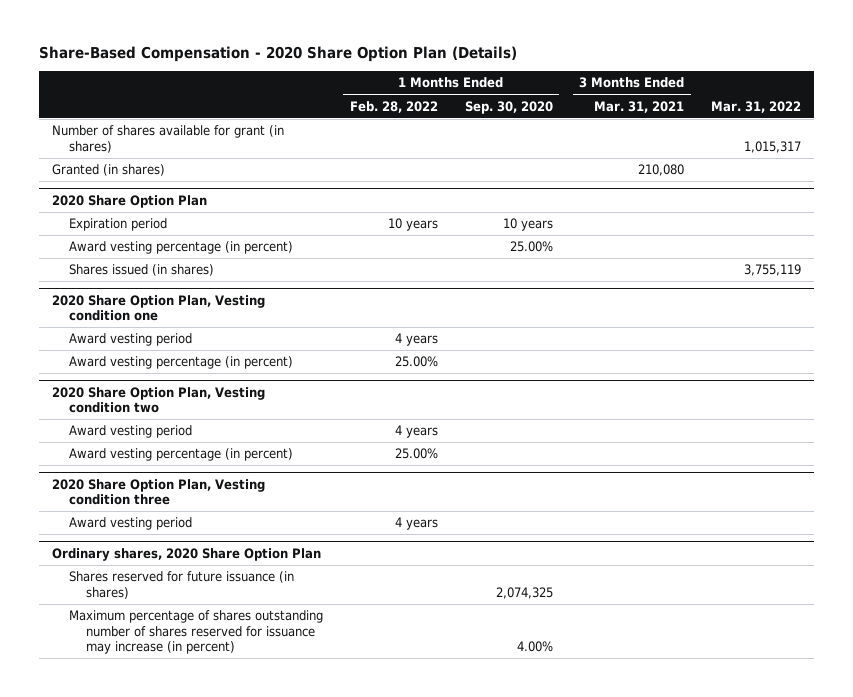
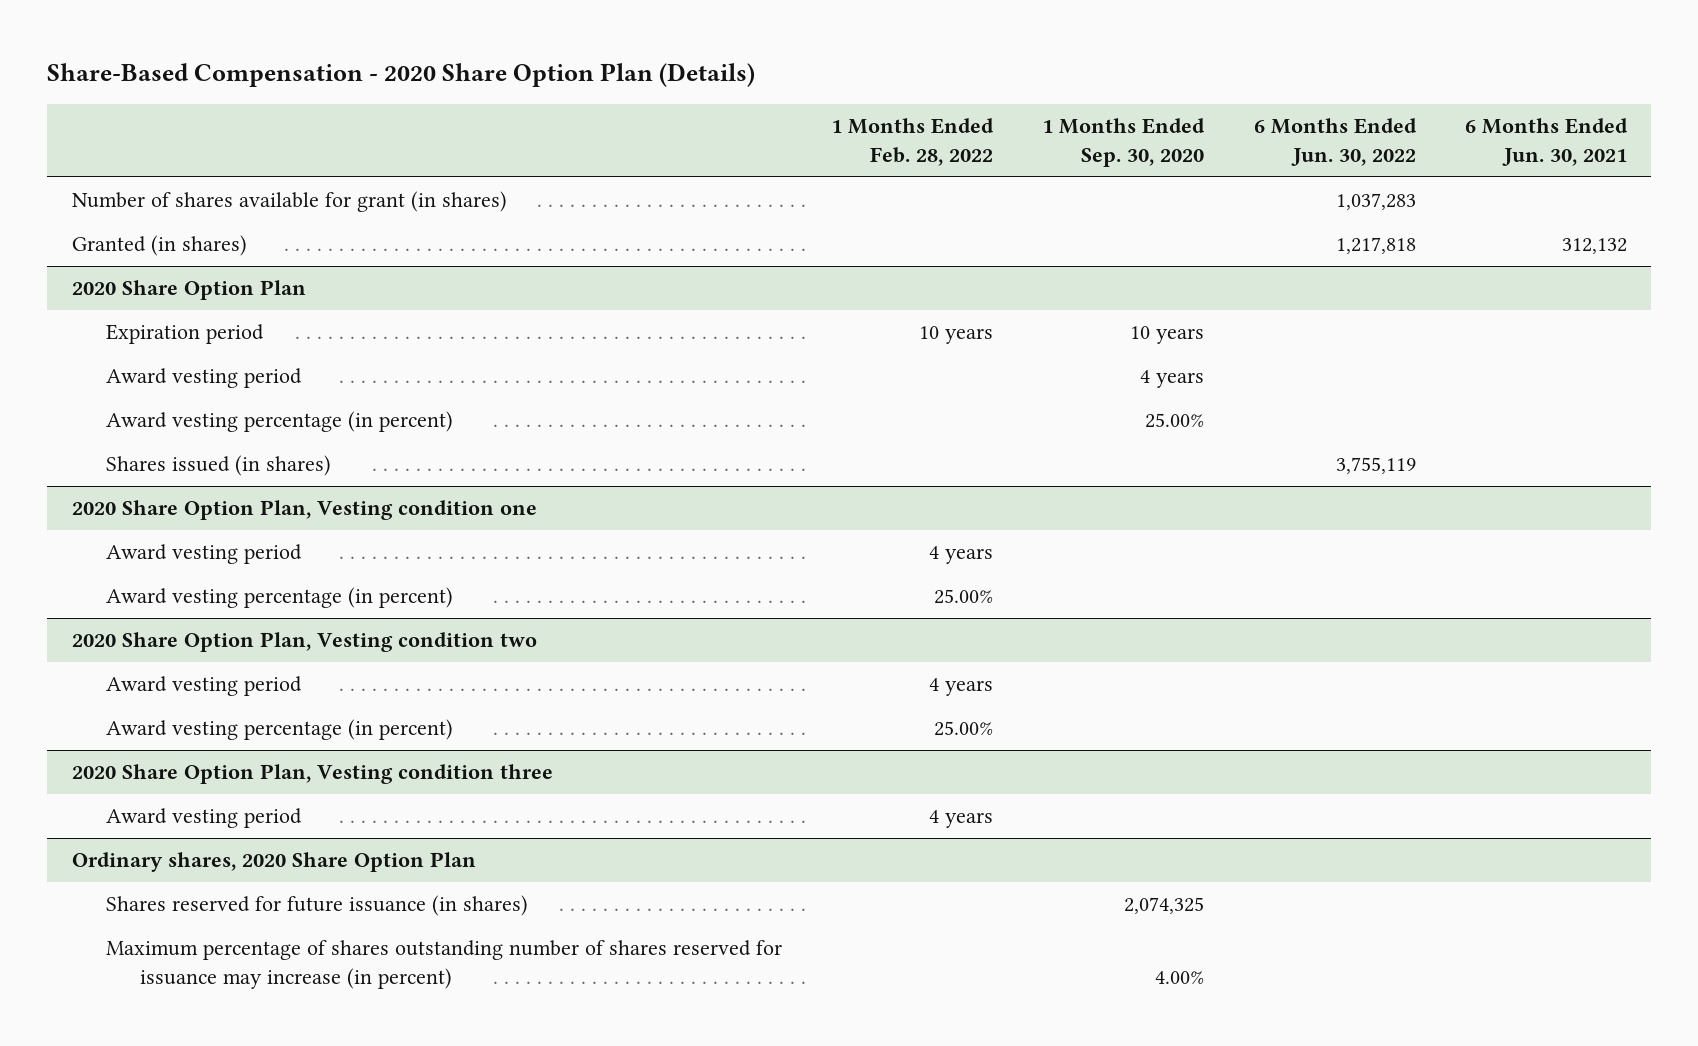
- | 1 Months Ended Feb. 28, 2022 | 1 Months Ended Sep. 30, 2020 | 3 Months Ended Mar. 31, 2021 | Mar. 31, 2022
+ | 1 Months Ended Feb. 28, 2022 | 1 Months Ended Sep. 30, 2020 | 6 Months Ended Jun. 30, 2022 | 6 Months Ended Jun. 30, 2021
@ 2020 Share Option Plan
+ Award vesting period | | 4 years | |

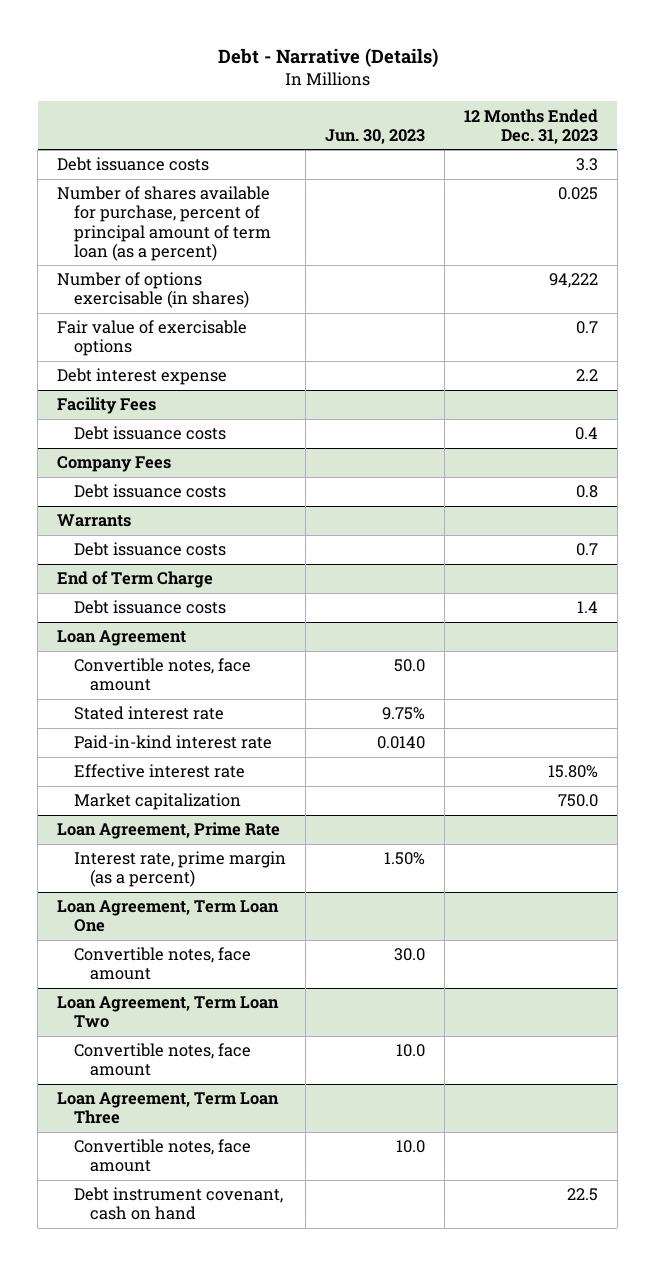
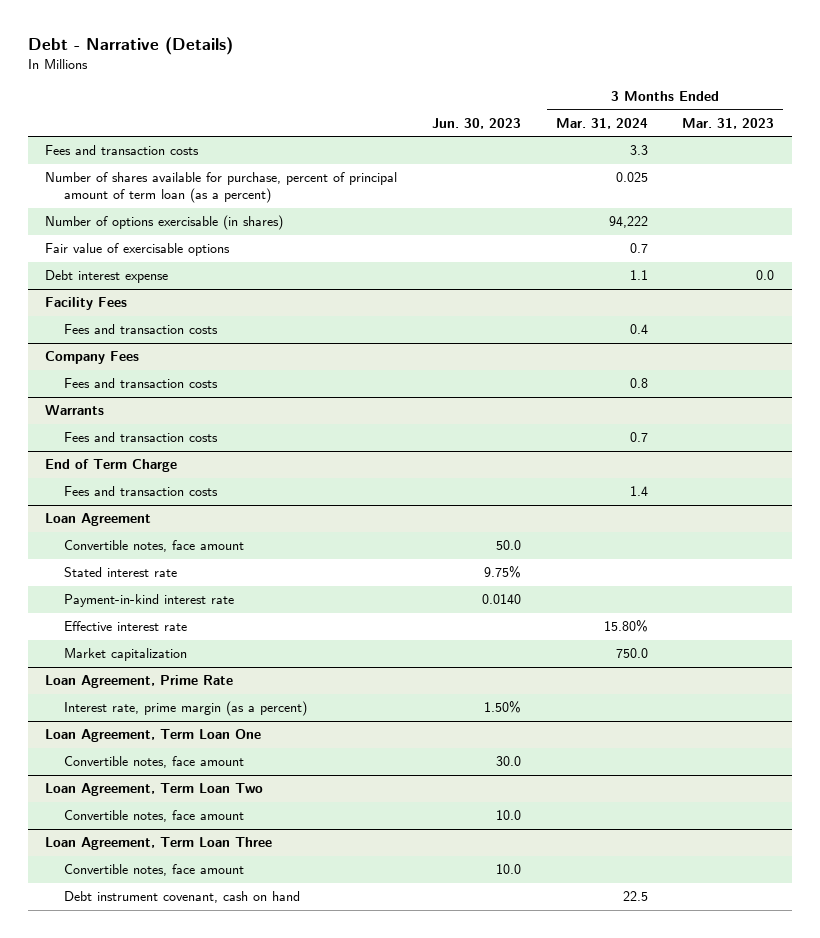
- | Jun. 30, 2023 | 12 Months Ended Dec. 31, 2023
+ | Jun. 30, 2023 | 3 Months Ended Mar. 31, 2024 | 3 Months Ended Mar. 31, 2023
- Debt issuance costs | | 3.3
+ Fees and transaction costs | | 3.3 |
@ Facility Fees
- Debt issuance costs | | 0.4
+ Fees and transaction costs | | 0.4 |
@ Company Fees
- Debt issuance costs | | 0.8
+ Fees and transaction costs | | 0.8 |
@ Warrants
- Debt issuance costs | | 0.7
+ Fees and transaction costs | | 0.7 |
@ End of Term Charge
- Debt issuance costs | | 1.4
+ Fees and transaction costs | | 1.4 |
@ Loan Agreement
- Paid-in-kind interest rate | 0.0140 |
+ Payment-in-kind interest rate | 0.0140 | |

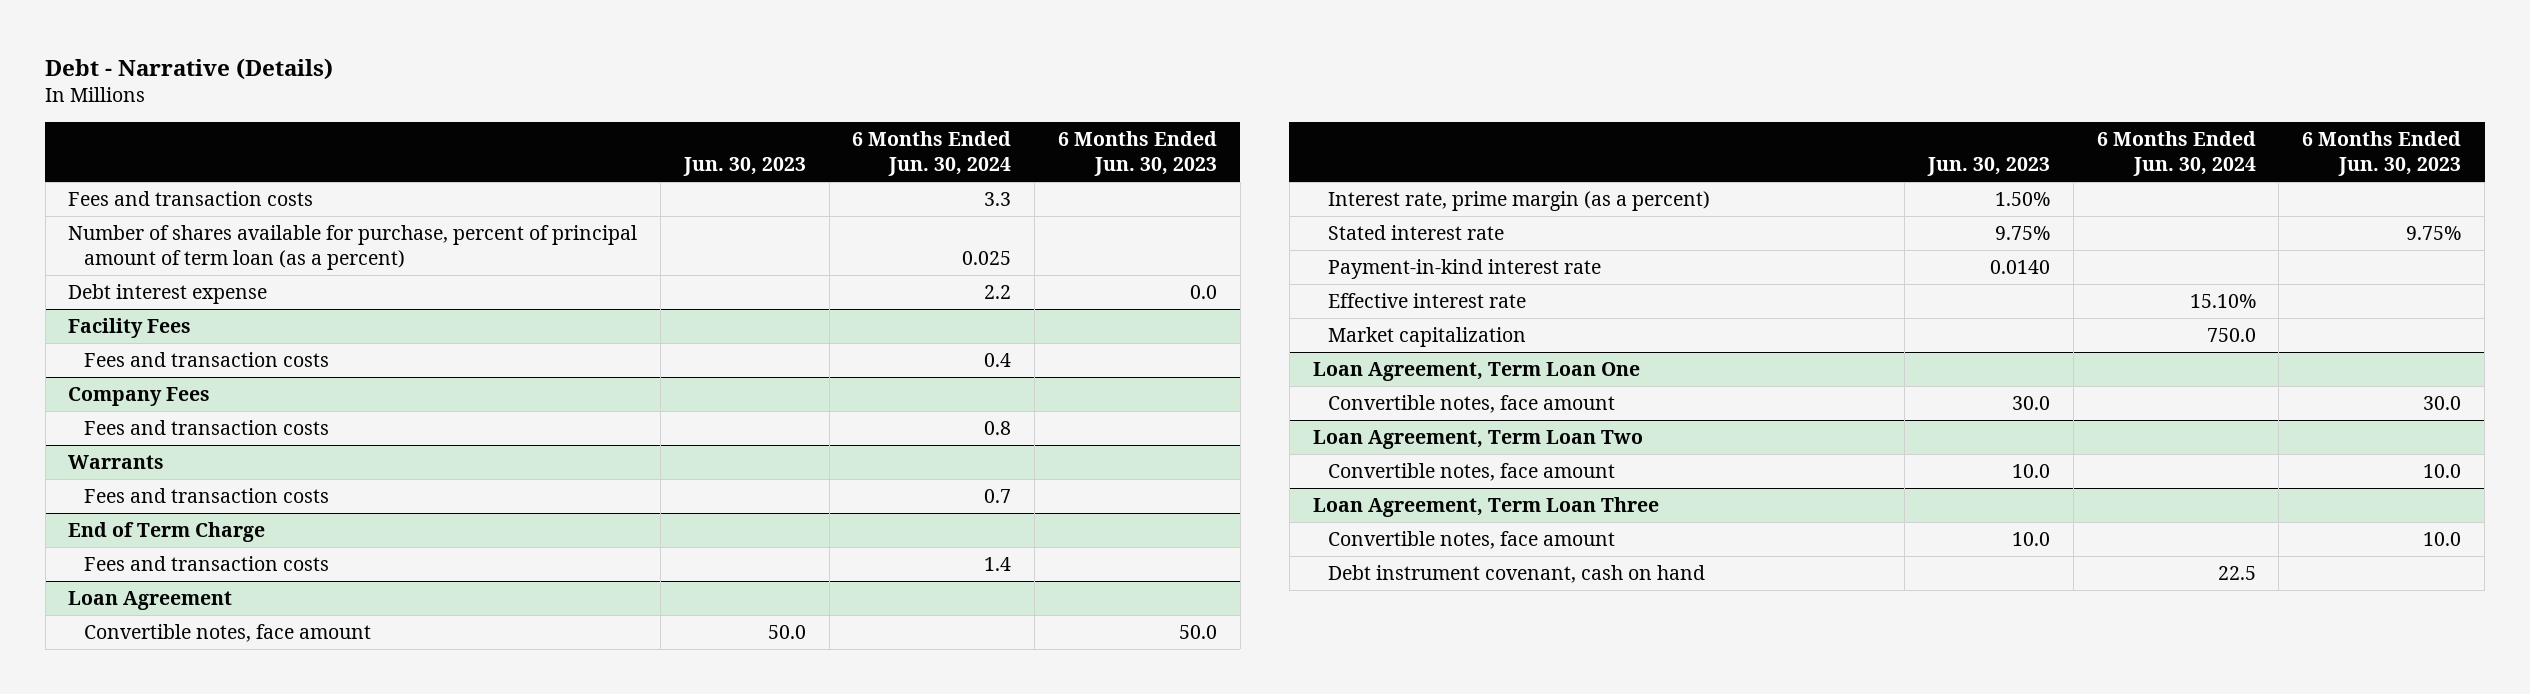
- | Jun. 30, 2023 | 3 Months Ended Mar. 31, 2024 | 3 Months Ended Mar. 31, 2023
+ | Jun. 30, 2023 | 6 Months Ended Jun. 30, 2024 | 6 Months Ended Jun. 30, 2023
- Number of options exercisable (in shares) | | 94,222 |
- Fair value of exercisable options | | 0.7 |
@ Loan Agreement
+ Interest rate, prime margin (as a percent) | 1.50% | |
- Loan Agreement, Prime Rate
- Interest rate, prime margin (as a percent) | 1.50% | |

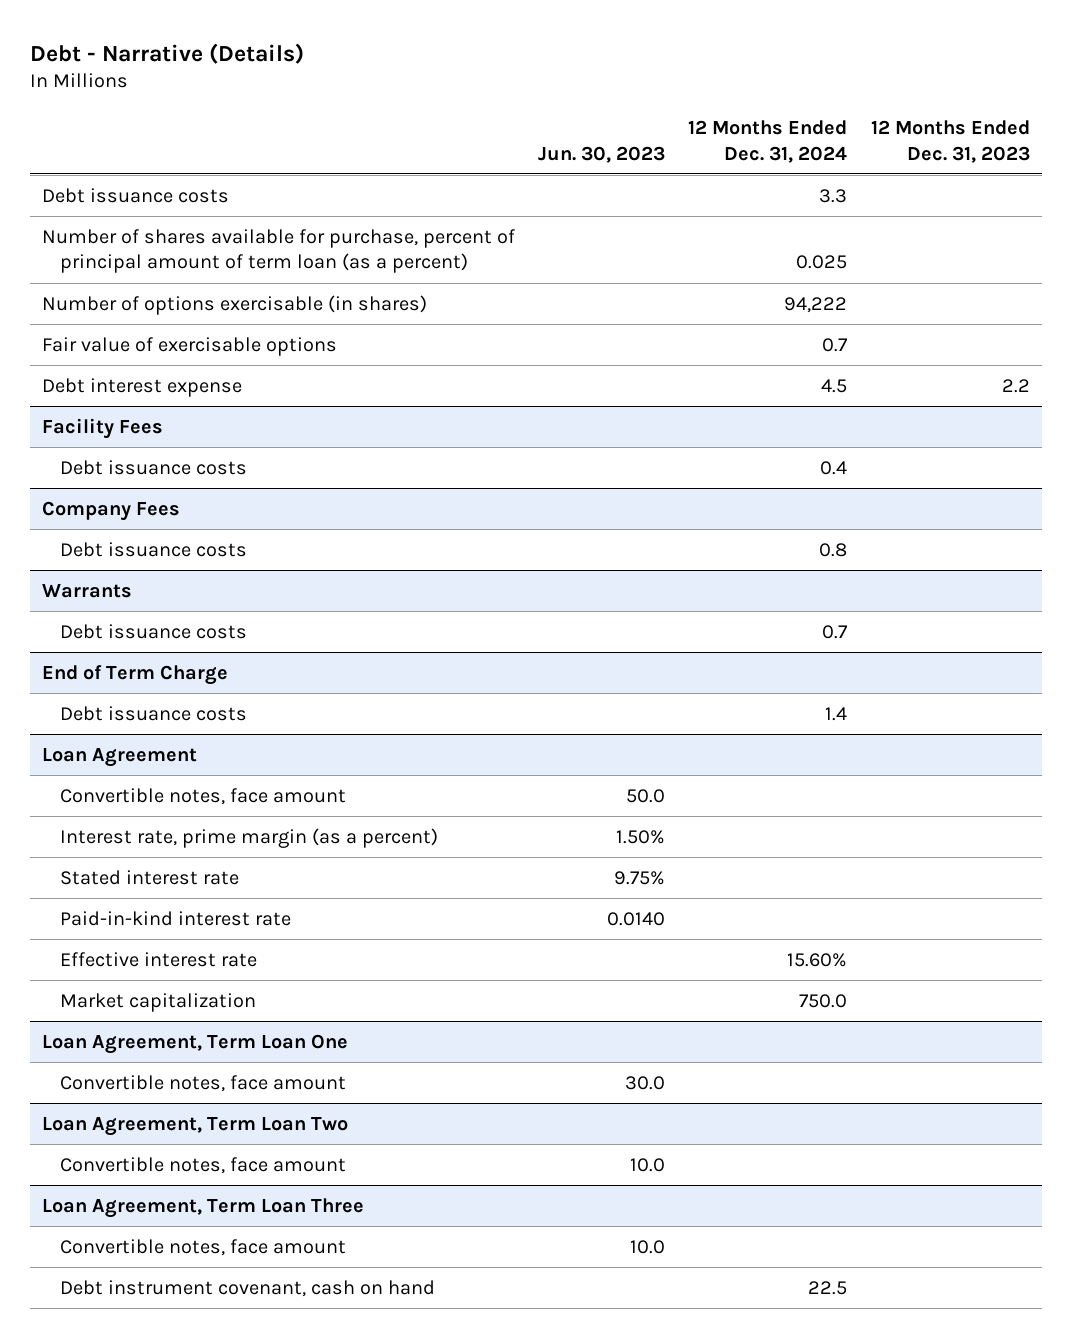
- | Jun. 30, 2023 | 6 Months Ended Jun. 30, 2024 | 6 Months Ended Jun. 30, 2023
+ | Jun. 30, 2023 | 12 Months Ended Dec. 31, 2024 | 12 Months Ended Dec. 31, 2023
- Fees and transaction costs | | 3.3 |
+ Debt issuance costs | | 3.3 |
+ Number of options exercisable (in shares) | | 94,222 |
+ Fair value of exercisable options | | 0.7 |
@ Facility Fees
- Fees and transaction costs | | 0.4 |
+ Debt issuance costs | | 0.4 |
@ Company Fees
- Fees and transaction costs | | 0.8 |
+ Debt issuance costs | | 0.8 |
@ Warrants
- Fees and transaction costs | | 0.7 |
+ Debt issuance costs | | 0.7 |
@ End of Term Charge
- Fees and transaction costs | | 1.4 |
+ Debt issuance costs | | 1.4 |
@ Loan Agreement
- Payment-in-kind interest rate | 0.0140 | |
+ Paid-in-kind interest rate | 0.0140 | |

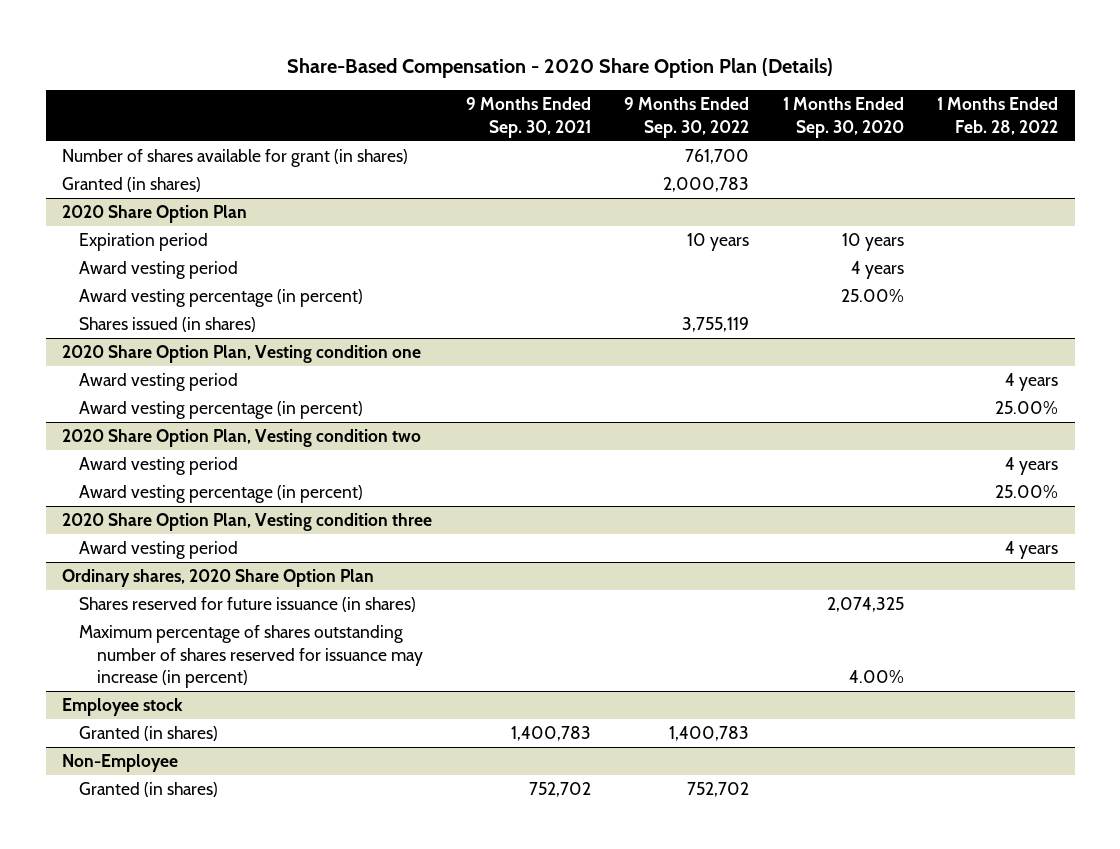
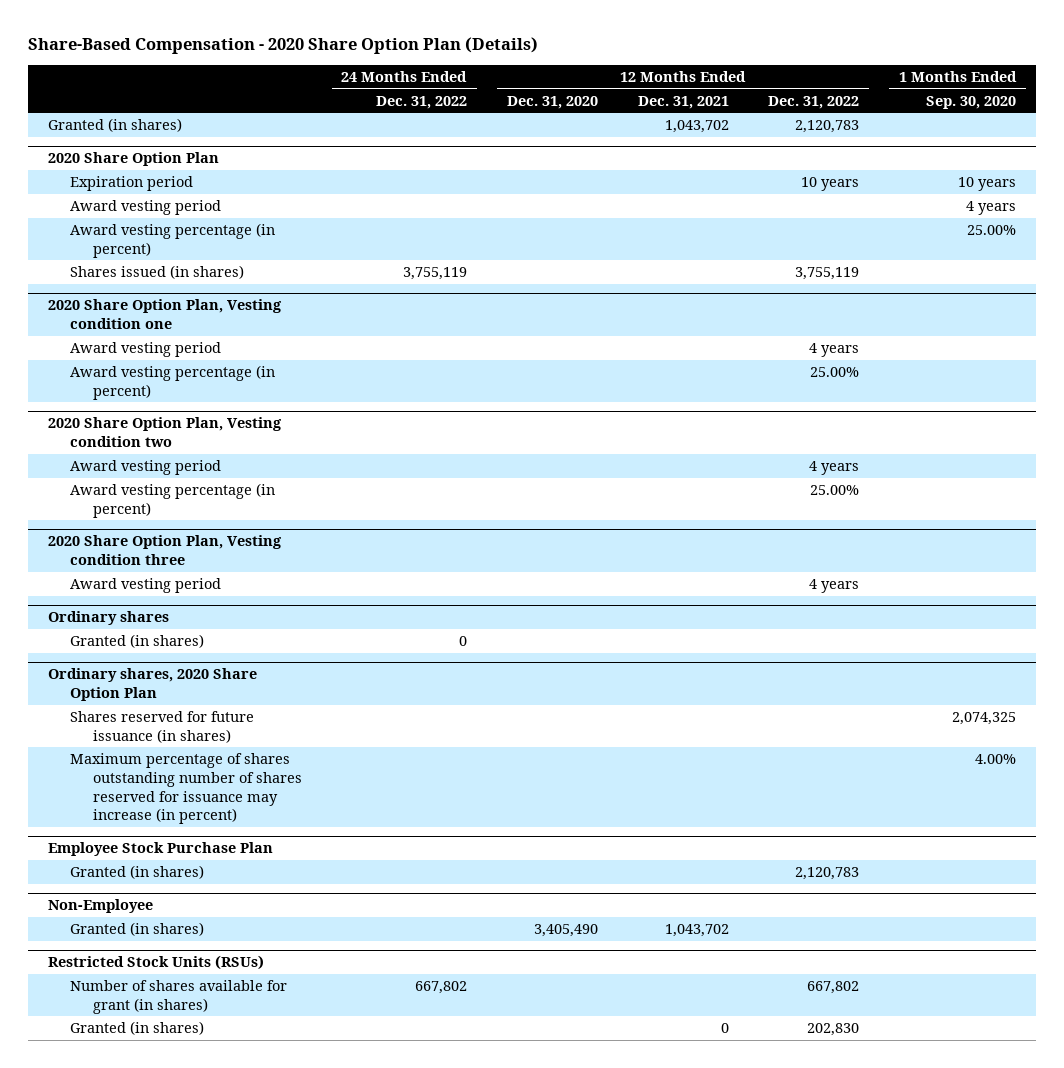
- | 9 Months Ended Sep. 30, 2021 | 9 Months Ended Sep. 30, 2022 | 1 Months Ended Sep. 30, 2020 | 1 Months Ended Feb. 28, 2022
+ | 24 Months Ended Dec. 31, 2022 | 12 Months Ended Dec. 31, 2020 | 12 Months Ended Dec. 31, 2021 | 12 Months Ended Dec. 31, 2022 | 1 Months Ended Sep. 30, 2020
- Number of shares available for grant (in shares) | | 761,700 | |
+ Ordinary shares
+ Granted (in shares) | 0 | | | |
- Employee stock
+ Employee Stock Purchase Plan
+ Restricted Stock Units (RSUs)
+ Number of shares available for grant (in shares) | 667,802 | | | 667,802 |
+ Granted (in shares) | | | 0 | 202,830 |

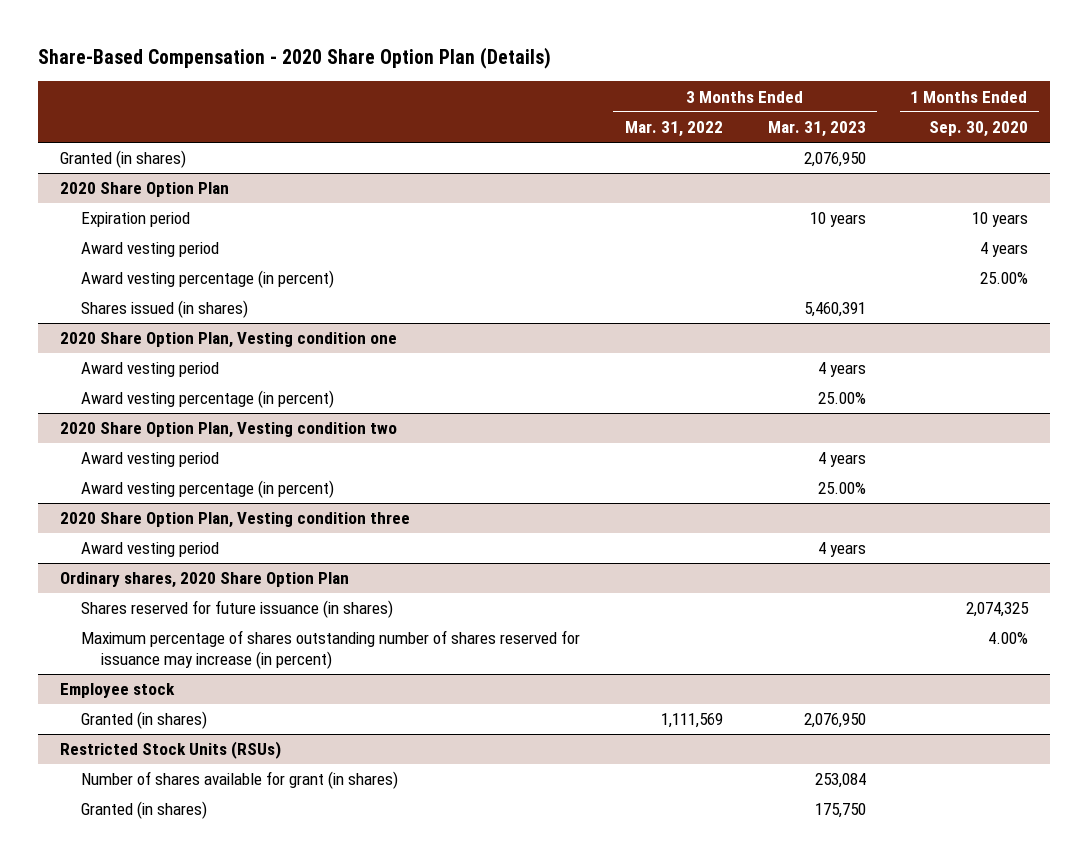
- | 24 Months Ended Dec. 31, 2022 | 12 Months Ended Dec. 31, 2020 | 12 Months Ended Dec. 31, 2021 | 12 Months Ended Dec. 31, 2022 | 1 Months Ended Sep. 30, 2020
+ | 3 Months Ended Mar. 31, 2022 | 3 Months Ended Mar. 31, 2023 | 1 Months Ended Sep. 30, 2020
- Ordinary shares
- Granted (in shares) | 0 | | | |
- Employee Stock Purchase Plan
+ Employee stock
- Non-Employee
- Granted (in shares) | | 3,405,490 | 1,043,702 | |

